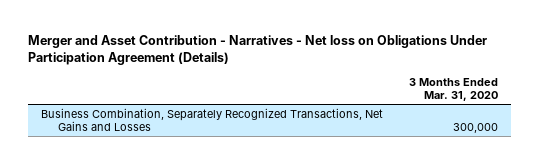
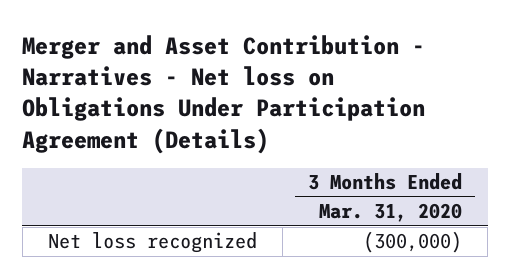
- Business Combination, Separately Recognized Transactions, Net Gains and Losses | 300,000
+ Net loss recognized | (300,000)

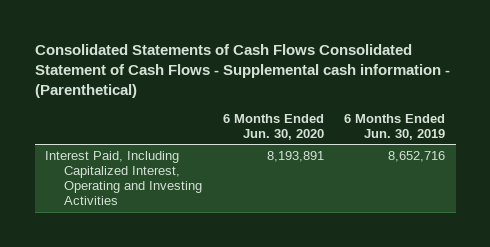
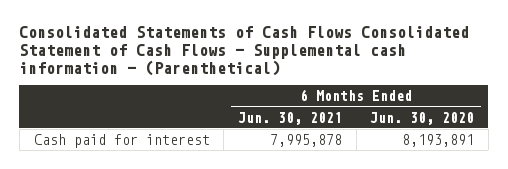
- | 6 Months Ended Jun. 30, 2020 | 6 Months Ended Jun. 30, 2019
+ | 6 Months Ended Jun. 30, 2021 | 6 Months Ended Jun. 30, 2020
- Interest Paid, Including Capitalized Interest, Operating and Investing Activities | 8,193,891 | 8,652,716
+ Cash paid for interest | 7,995,878 | 8,193,891

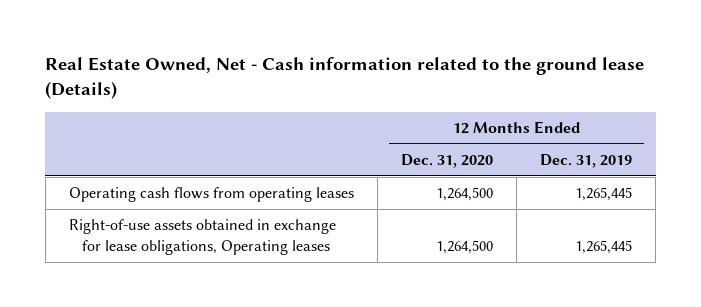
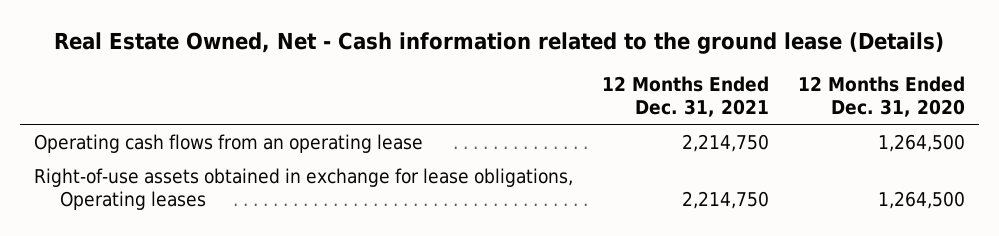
- | 12 Months Ended Dec. 31, 2020 | 12 Months Ended Dec. 31, 2019
+ | 12 Months Ended Dec. 31, 2021 | 12 Months Ended Dec. 31, 2020
- Operating cash flows from operating leases | 1,264,500 | 1,265,445
+ Operating cash flows from an operating lease | 2,214,750 | 1,264,500

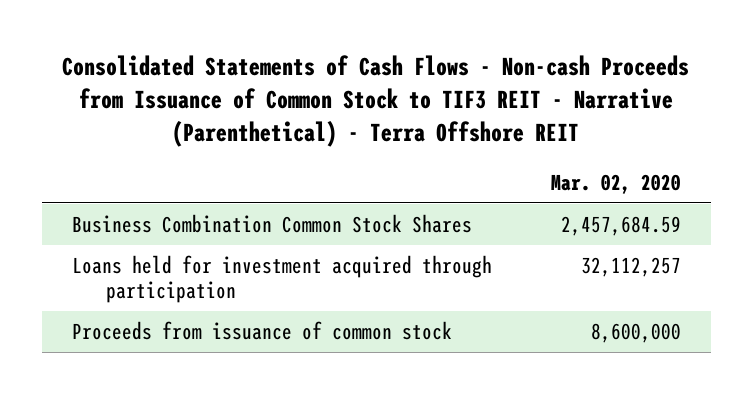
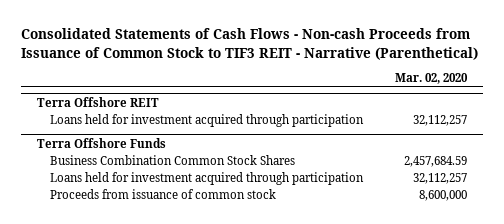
- Consolidated Statements of Cash Flows - Non-cash Proceeds from Issuance of Common Stock to TIF3 REIT - Narrative (Parenthetical) - Terra Offshore REIT
+ Consolidated Statements of Cash Flows - Non-cash Proceeds from Issuance of Common Stock to TIF3 REIT - Narrative (Parenthetical)
+ Terra Offshore REIT
+ Loans held for investment acquired through participation | 32,112,257
+ Terra Offshore Funds

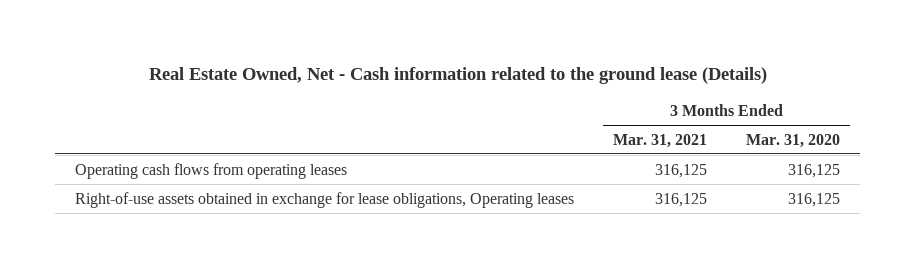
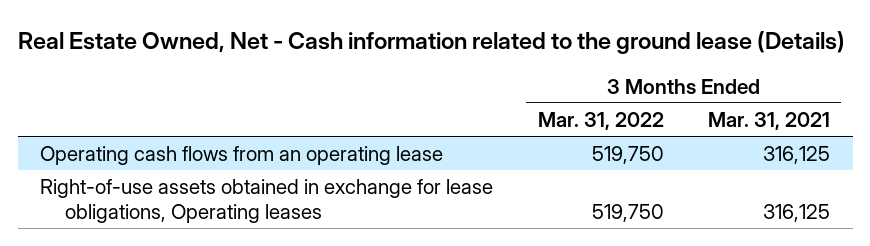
- | 3 Months Ended Mar. 31, 2021 | 3 Months Ended Mar. 31, 2020
+ | 3 Months Ended Mar. 31, 2022 | 3 Months Ended Mar. 31, 2021
- Operating cash flows from operating leases | 316,125 | 316,125
+ Operating cash flows from an operating lease | 519,750 | 316,125

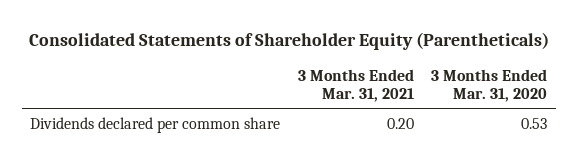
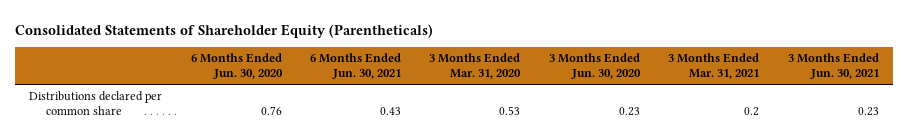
- | 3 Months Ended Mar. 31, 2021 | 3 Months Ended Mar. 31, 2020
+ | 6 Months Ended Jun. 30, 2020 | 6 Months Ended Jun. 30, 2021 | 3 Months Ended Mar. 31, 2020 | 3 Months Ended Jun. 30, 2020 | 3 Months Ended Mar. 31, 2021 | 3 Months Ended Jun. 30, 2021
- Dividends declared per common share | 0.20 | 0.53
+ Distributions declared per common share | 0.76 | 0.43 | 0.53 | 0.23 | 0.2 | 0.23

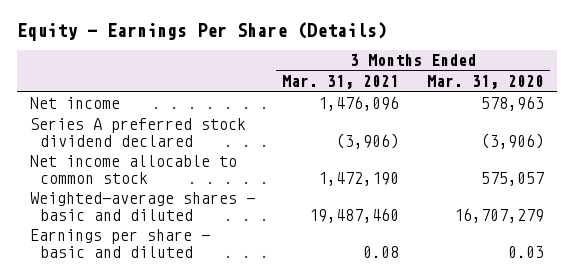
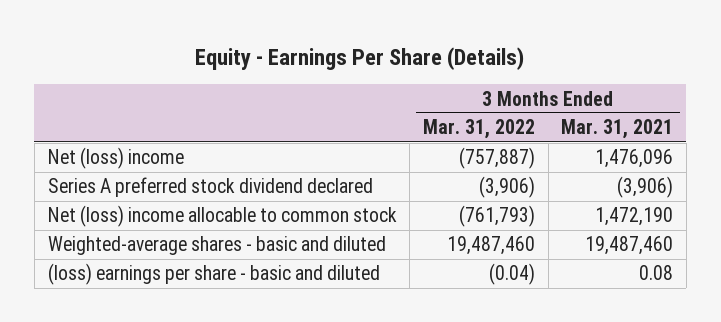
- | 3 Months Ended Mar. 31, 2021 | 3 Months Ended Mar. 31, 2020
+ | 3 Months Ended Mar. 31, 2022 | 3 Months Ended Mar. 31, 2021
- Net income | 1,476,096 | 578,963
+ Net (loss) income | (757,887) | 1,476,096
- Net income allocable to common stock | 1,472,190 | 575,057
+ Net (loss) income allocable to common stock | (761,793) | 1,472,190
- Earnings per share - basic and diluted | 0.08 | 0.03
+ (loss) earnings per share - basic and diluted | (0.04) | 0.08

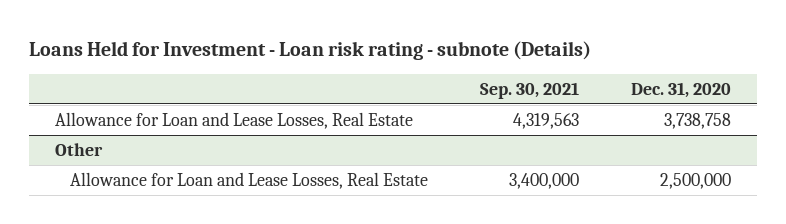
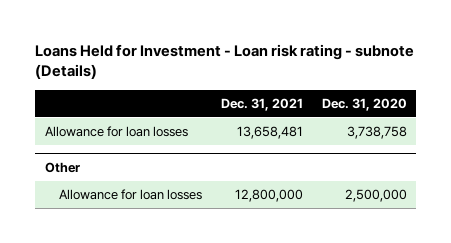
- | Sep. 30, 2021 | Dec. 31, 2020
+ | Dec. 31, 2021 | Dec. 31, 2020
- Allowance for Loan and Lease Losses, Real Estate | 4,319,563 | 3,738,758
+ Allowance for loan losses | 13,658,481 | 3,738,758
@ Other
- Allowance for Loan and Lease Losses, Real Estate | 3,400,000 | 2,500,000
+ Allowance for loan losses | 12,800,000 | 2,500,000

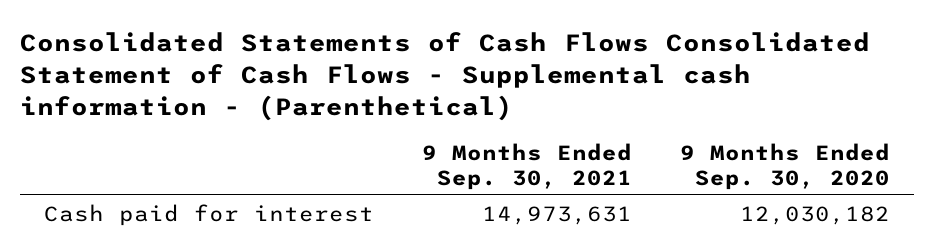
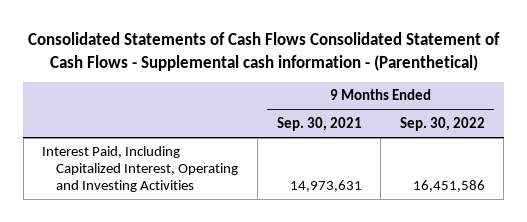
- | 9 Months Ended Sep. 30, 2021 | 9 Months Ended Sep. 30, 2020
+ | 9 Months Ended Sep. 30, 2021 | 9 Months Ended Sep. 30, 2022
- Cash paid for interest | 14,973,631 | 12,030,182
+ Interest Paid, Including Capitalized Interest, Operating and Investing Activities | 14,973,631 | 16,451,586

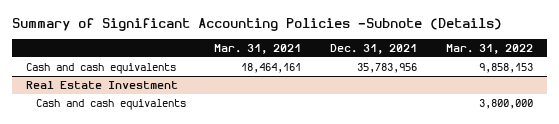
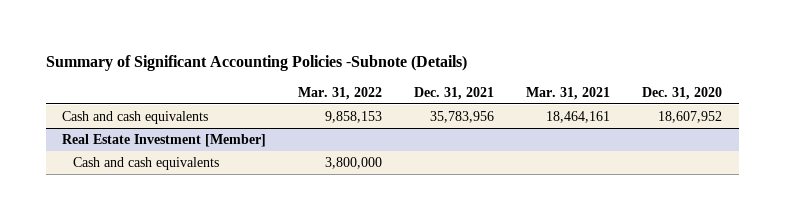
- | Mar. 31, 2021 | Dec. 31, 2021 | Mar. 31, 2022
+ | Mar. 31, 2022 | Dec. 31, 2021 | Mar. 31, 2021 | Dec. 31, 2020
- Real Estate Investment
+ Real Estate Investment [Member]

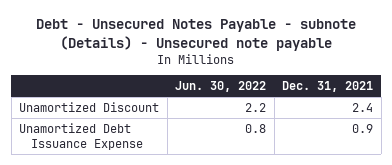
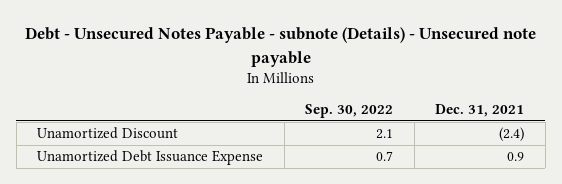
- | Jun. 30, 2022 | Dec. 31, 2021
+ | Sep. 30, 2022 | Dec. 31, 2021
- Unamortized Discount | 2.2 | 2.4
+ Unamortized Discount | 2.1 | (2.4)

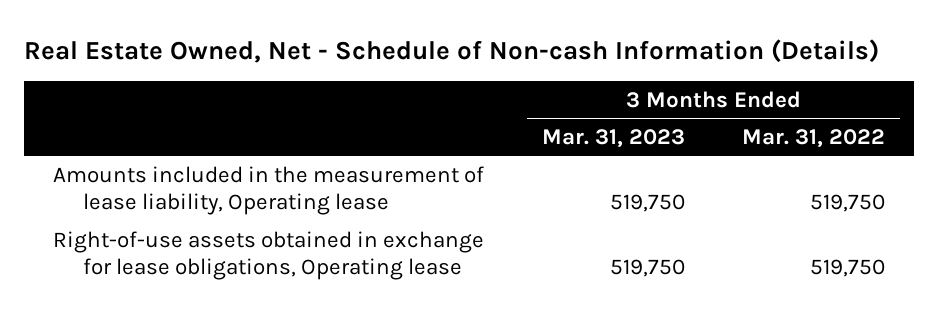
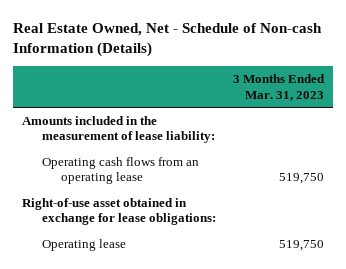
- | 3 Months Ended Mar. 31, 2023 | 3 Months Ended Mar. 31, 2022
+ | 3 Months Ended Mar. 31, 2023
- Amounts included in the measurement of lease liability, Operating lease | 519,750 | 519,750
- Right-of-use assets obtained in exchange for lease obligations, Operating lease | 519,750 | 519,750
+ Amounts included in the measurement of lease liability:
+ Operating cash flows from an operating lease | 519,750
+ Right-of-use asset obtained in exchange for lease obligations:
+ Operating lease | 519,750

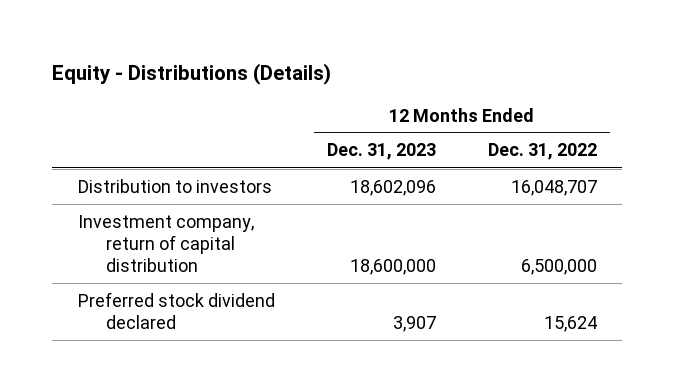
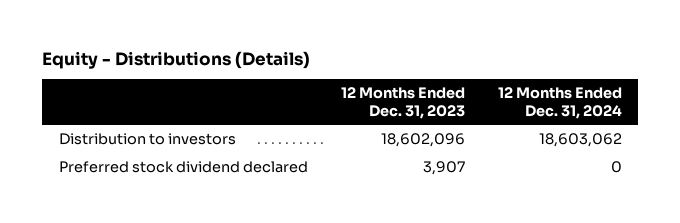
- | 12 Months Ended Dec. 31, 2023 | 12 Months Ended Dec. 31, 2022
+ | 12 Months Ended Dec. 31, 2023 | 12 Months Ended Dec. 31, 2024
- Investment company, return of capital distribution | 18,600,000 | 6,500,000

